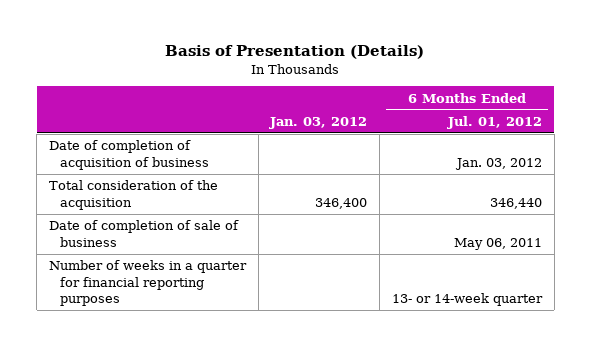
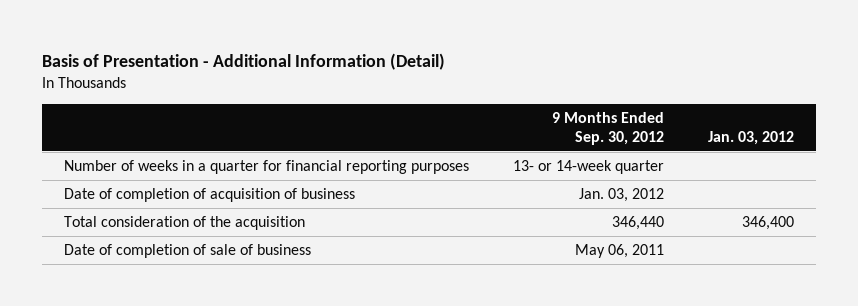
- Basis of Presentation (Details)
+ Basis of Presentation - Additional Information (Detail)
- | Jan. 03, 2012 | 6 Months Ended Jul. 01, 2012
+ | 9 Months Ended Sep. 30, 2012 | Jan. 03, 2012
moved up: Number of weeks in a quarter for financial reporting purposes | 13- or 14-week quarter |

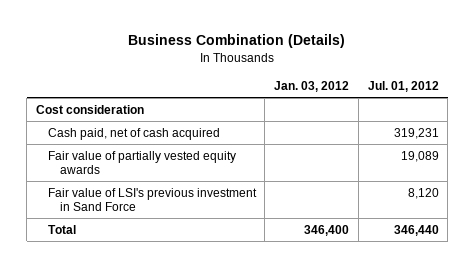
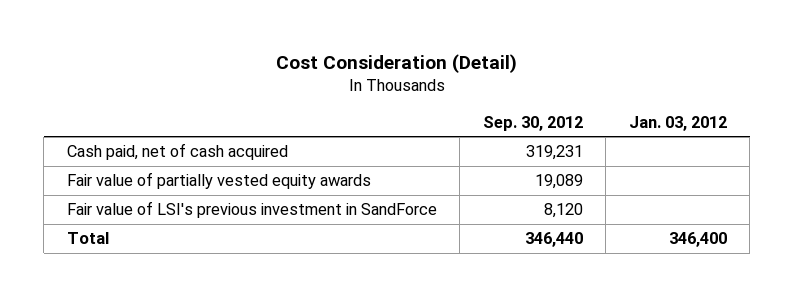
- Business Combination (Details)
+ Cost Consideration (Detail)
- | Jan. 03, 2012 | Jul. 01, 2012
+ | Sep. 30, 2012 | Jan. 03, 2012
- Cost consideration
- Fair value of LSI's previous investment in Sand Force | | 8,120
+ Fair value of LSI's previous investment in SandForce | 8,120 |

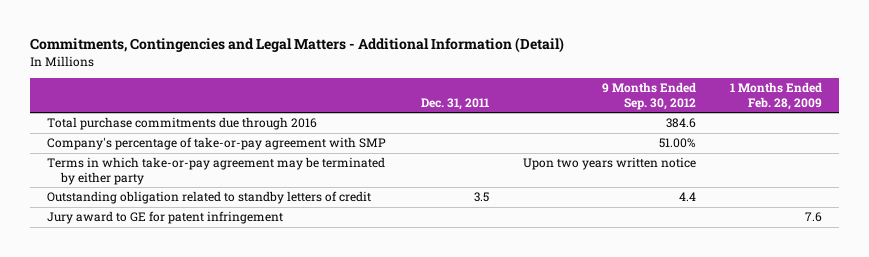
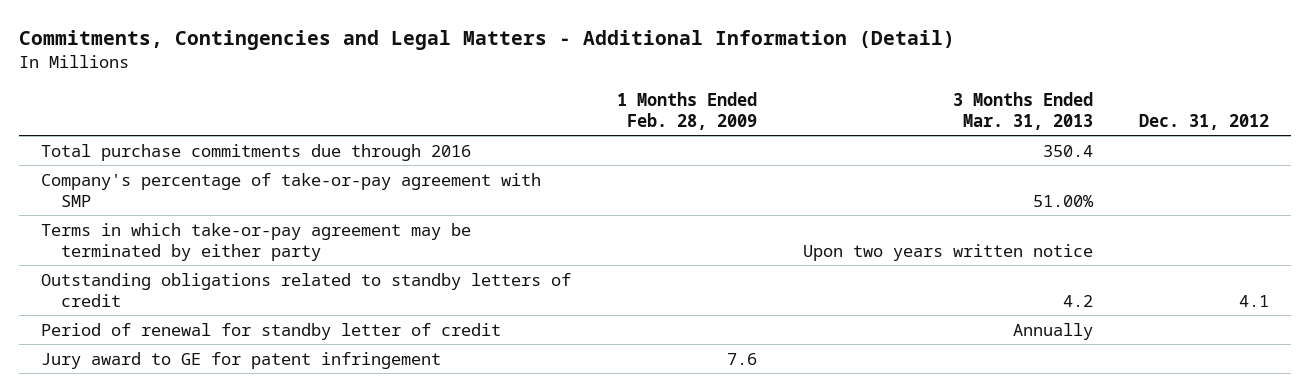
- | Dec. 31, 2011 | 9 Months Ended Sep. 30, 2012 | 1 Months Ended Feb. 28, 2009
+ | 1 Months Ended Feb. 28, 2009 | 3 Months Ended Mar. 31, 2013 | Dec. 31, 2012
- Outstanding obligation related to standby letters of credit | 3.5 | 4.4 |
+ Outstanding obligations related to standby letters of credit | | 4.2 | 4.1
+ Period of renewal for standby letter of credit | | Annually |

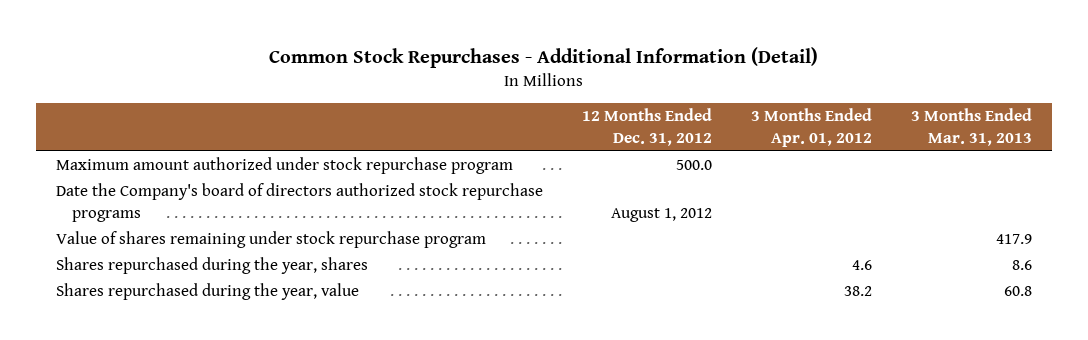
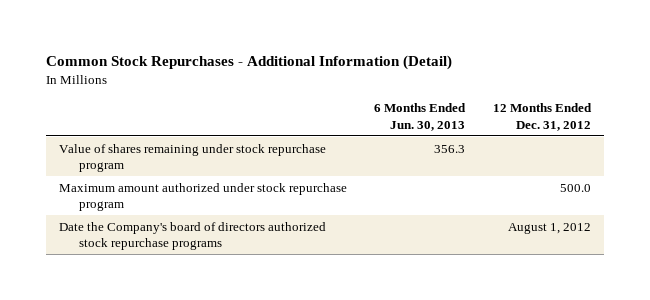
- | 12 Months Ended Dec. 31, 2012 | 3 Months Ended Apr. 01, 2012 | 3 Months Ended Mar. 31, 2013
+ | 6 Months Ended Jun. 30, 2013 | 12 Months Ended Dec. 31, 2012
moved up: Value of shares remaining under stock repurchase program | 356.3 |
- Shares repurchased during the year, shares | | 4.6 | 8.6
- Shares repurchased during the year, value | | 38.2 | 60.8

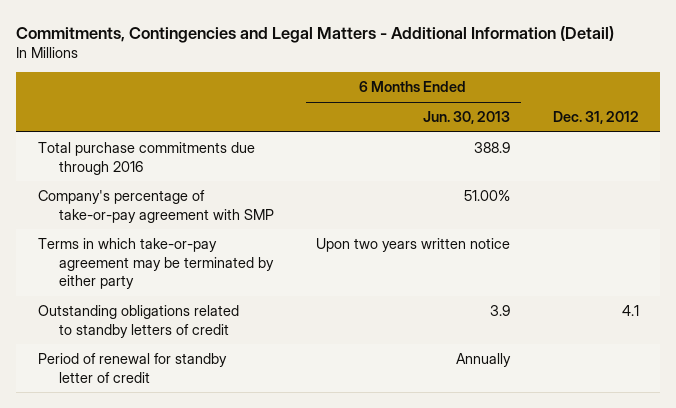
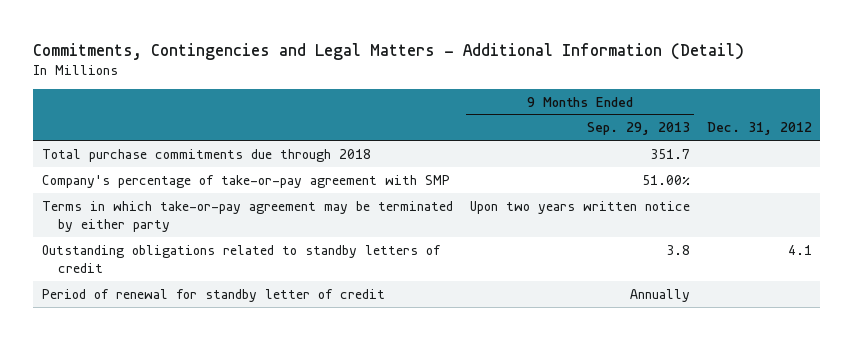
- | 6 Months Ended Jun. 30, 2013 | Dec. 31, 2012
+ | 9 Months Ended Sep. 29, 2013 | Dec. 31, 2012
- Total purchase commitments due through 2016 | 388.9 |
+ Total purchase commitments due through 2018 | 351.7 |

